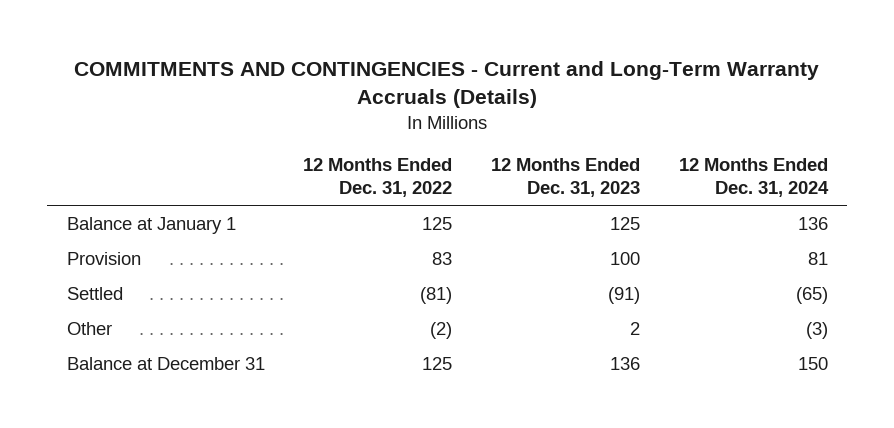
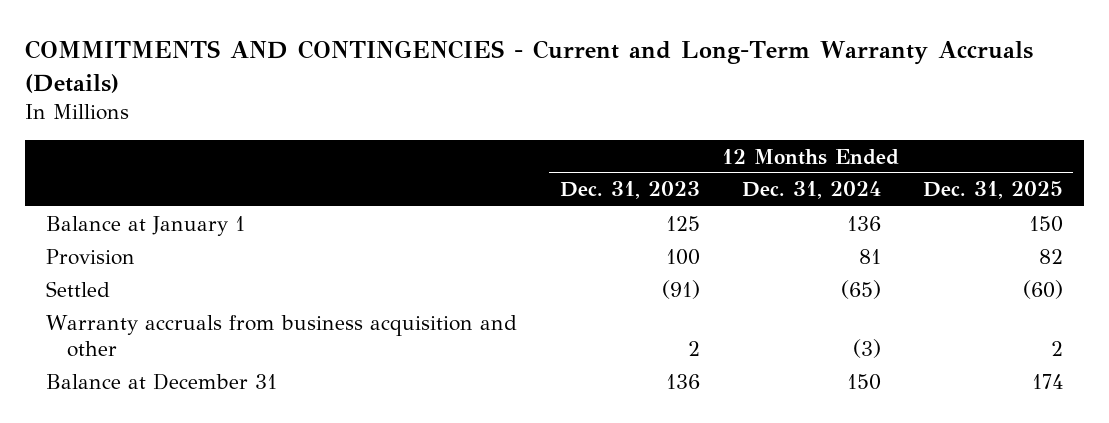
- | 12 Months Ended Dec. 31, 2022 | 12 Months Ended Dec. 31, 2023 | 12 Months Ended Dec. 31, 2024
+ | 12 Months Ended Dec. 31, 2023 | 12 Months Ended Dec. 31, 2024 | 12 Months Ended Dec. 31, 2025
- Other | (2) | 2 | (3)
+ Warranty accruals from business acquisition and other | 2 | (3) | 2

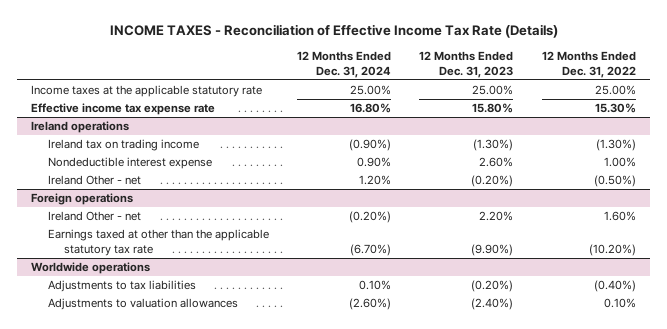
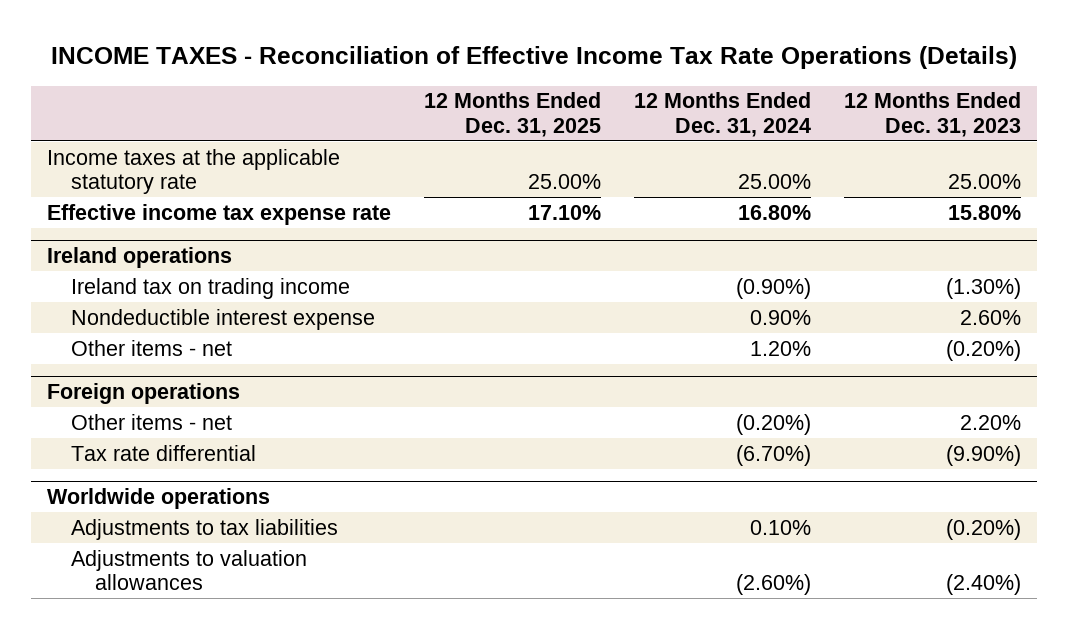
- INCOME TAXES - Reconciliation of Effective Income Tax Rate (Details)
+ INCOME TAXES - Reconciliation of Effective Income Tax Rate Operations (Details)
- | 12 Months Ended Dec. 31, 2024 | 12 Months Ended Dec. 31, 2023 | 12 Months Ended Dec. 31, 2022
+ | 12 Months Ended Dec. 31, 2025 | 12 Months Ended Dec. 31, 2024 | 12 Months Ended Dec. 31, 2023
@ Ireland operations
- Ireland Other - net | 1.20% | (0.20%) | (0.50%)
+ Other items - net | | 1.20% | (0.20%)
@ Foreign operations
- Ireland Other - net | (0.20%) | 2.20% | 1.60%
- Earnings taxed at other than the applicable statutory tax rate | (6.70%) | (9.90%) | (10.20%)
+ Other items - net | | (0.20%) | 2.20%
+ Tax rate differential | | (6.70%) | (9.90%)

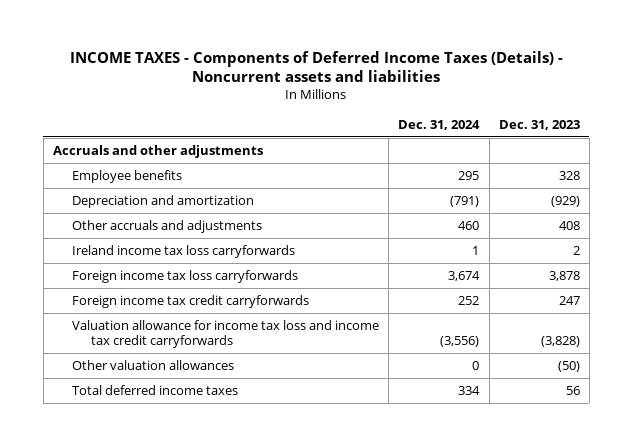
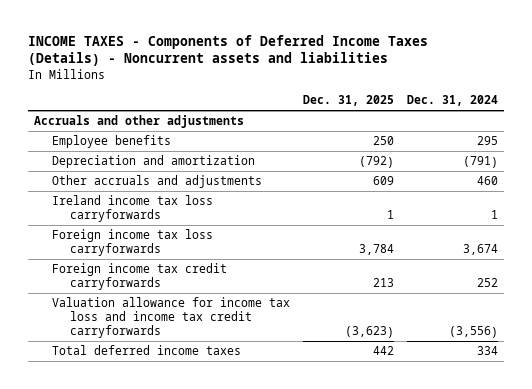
- | Dec. 31, 2024 | Dec. 31, 2023
+ | Dec. 31, 2025 | Dec. 31, 2024
- Other valuation allowances | 0 | (50)

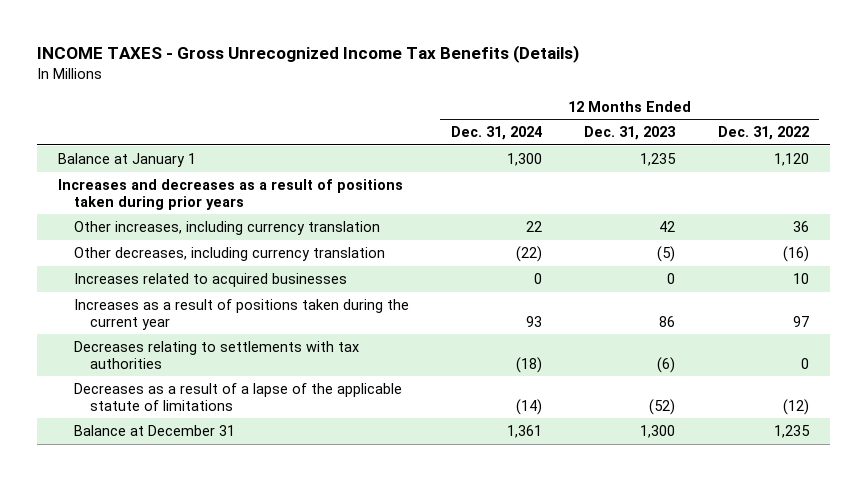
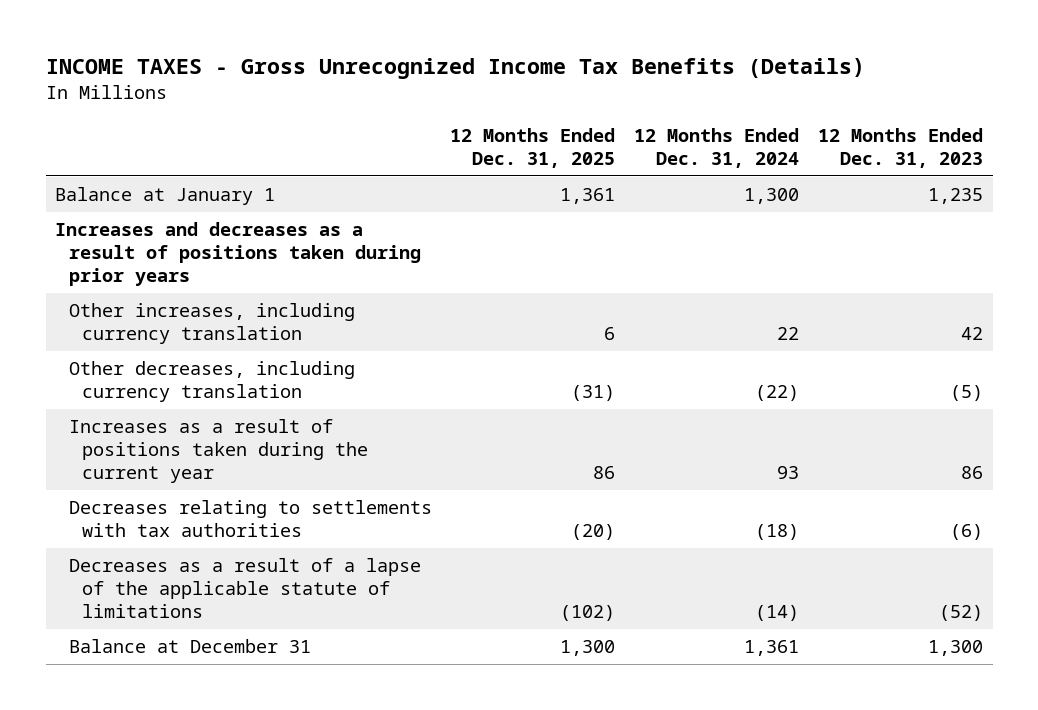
- | 12 Months Ended Dec. 31, 2024 | 12 Months Ended Dec. 31, 2023 | 12 Months Ended Dec. 31, 2022
+ | 12 Months Ended Dec. 31, 2025 | 12 Months Ended Dec. 31, 2024 | 12 Months Ended Dec. 31, 2023
- Increases related to acquired businesses | 0 | 0 | 10

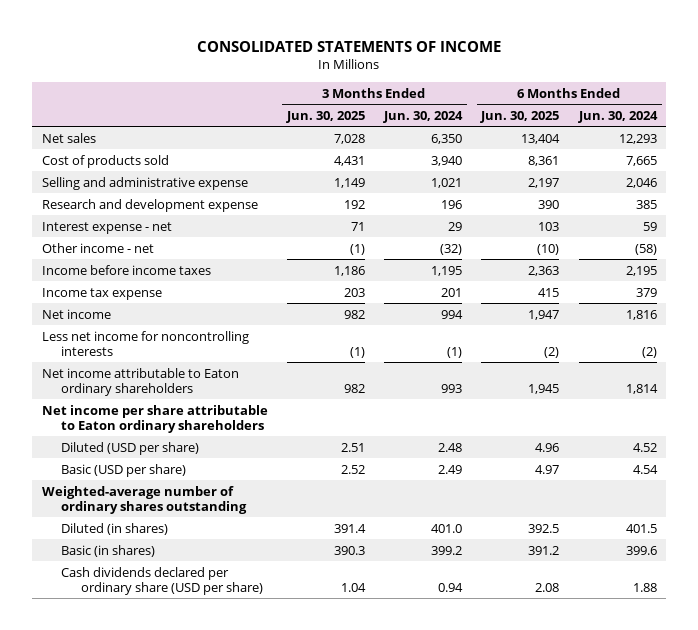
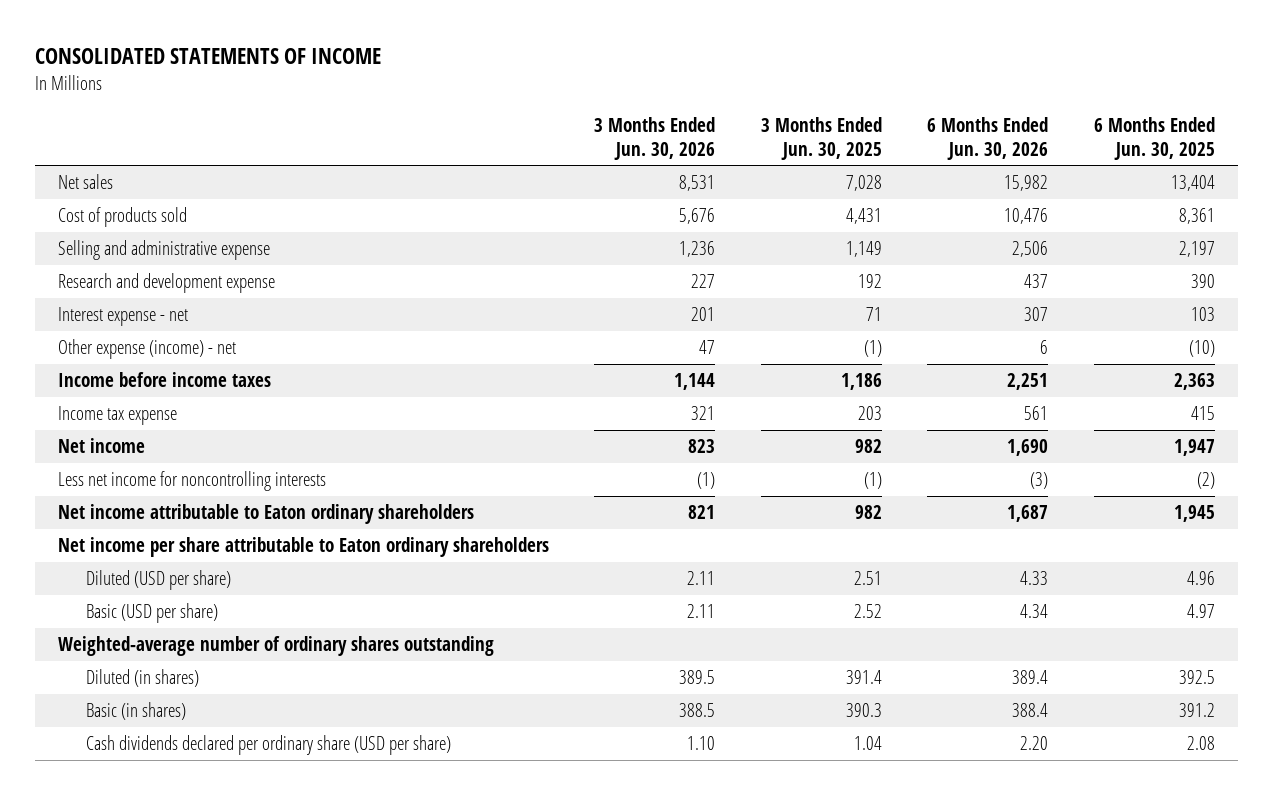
- | 3 Months Ended Jun. 30, 2025 | 3 Months Ended Jun. 30, 2024 | 6 Months Ended Jun. 30, 2025 | 6 Months Ended Jun. 30, 2024
+ | 3 Months Ended Jun. 30, 2026 | 3 Months Ended Jun. 30, 2025 | 6 Months Ended Jun. 30, 2026 | 6 Months Ended Jun. 30, 2025
- Other income - net | (1) | (32) | (10) | (58)
+ Other expense (income) - net | 47 | (1) | 6 | (10)

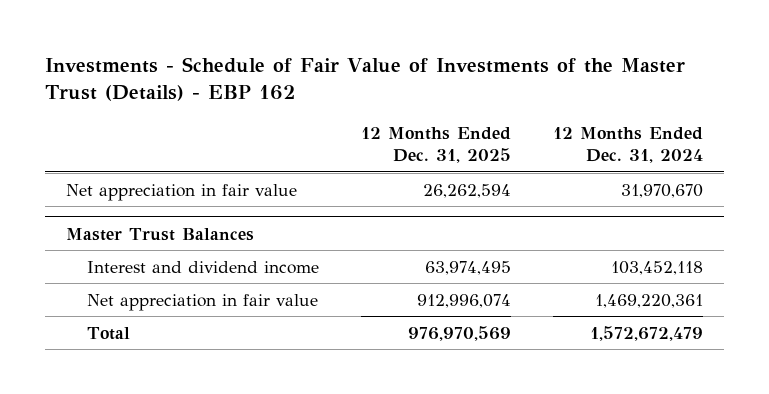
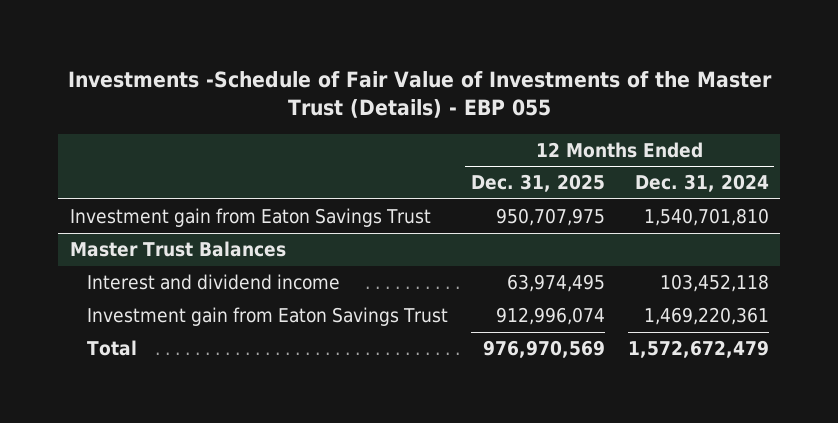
- Investments - Schedule of Fair Value of Investments of the Master Trust (Details) - EBP 162
+ Investments -Schedule of Fair Value of Investments of the Master Trust (Details) - EBP 055
- Net appreciation in fair value | 26,262,594 | 31,970,670
+ Investment gain from Eaton Savings Trust | 950,707,975 | 1,540,701,810
@ Master Trust Balances
- Net appreciation in fair value | 912,996,074 | 1,469,220,361
+ Investment gain from Eaton Savings Trust | 912,996,074 | 1,469,220,361

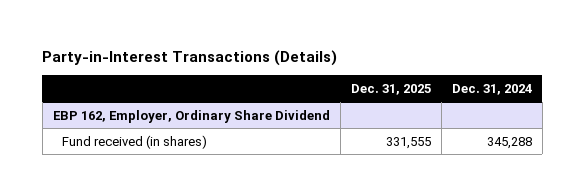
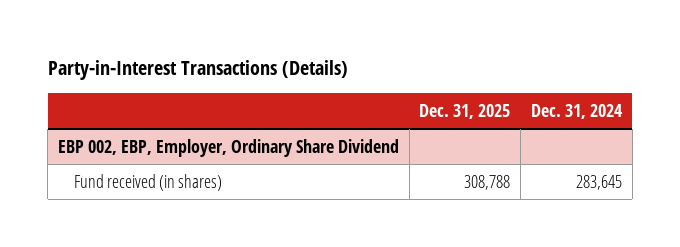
- EBP 162, Employer, Ordinary Share Dividend
- Fund received (in shares) | 331,555 | 345,288
+ EBP 002, EBP, Employer, Ordinary Share Dividend
+ Fund received (in shares) | 308,788 | 283,645

